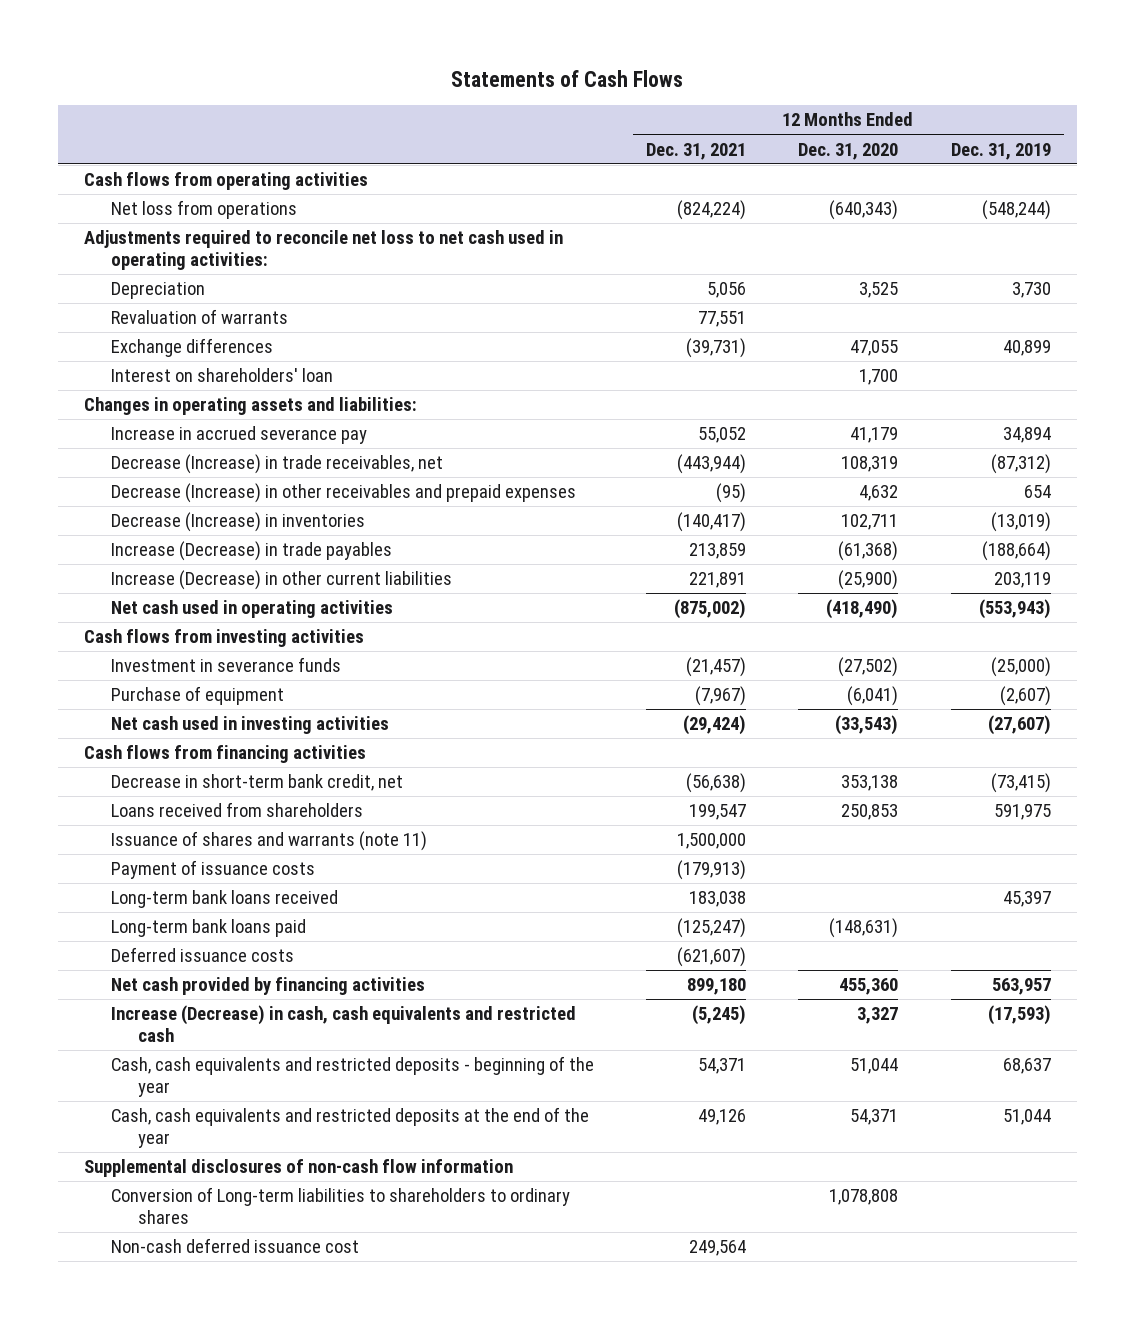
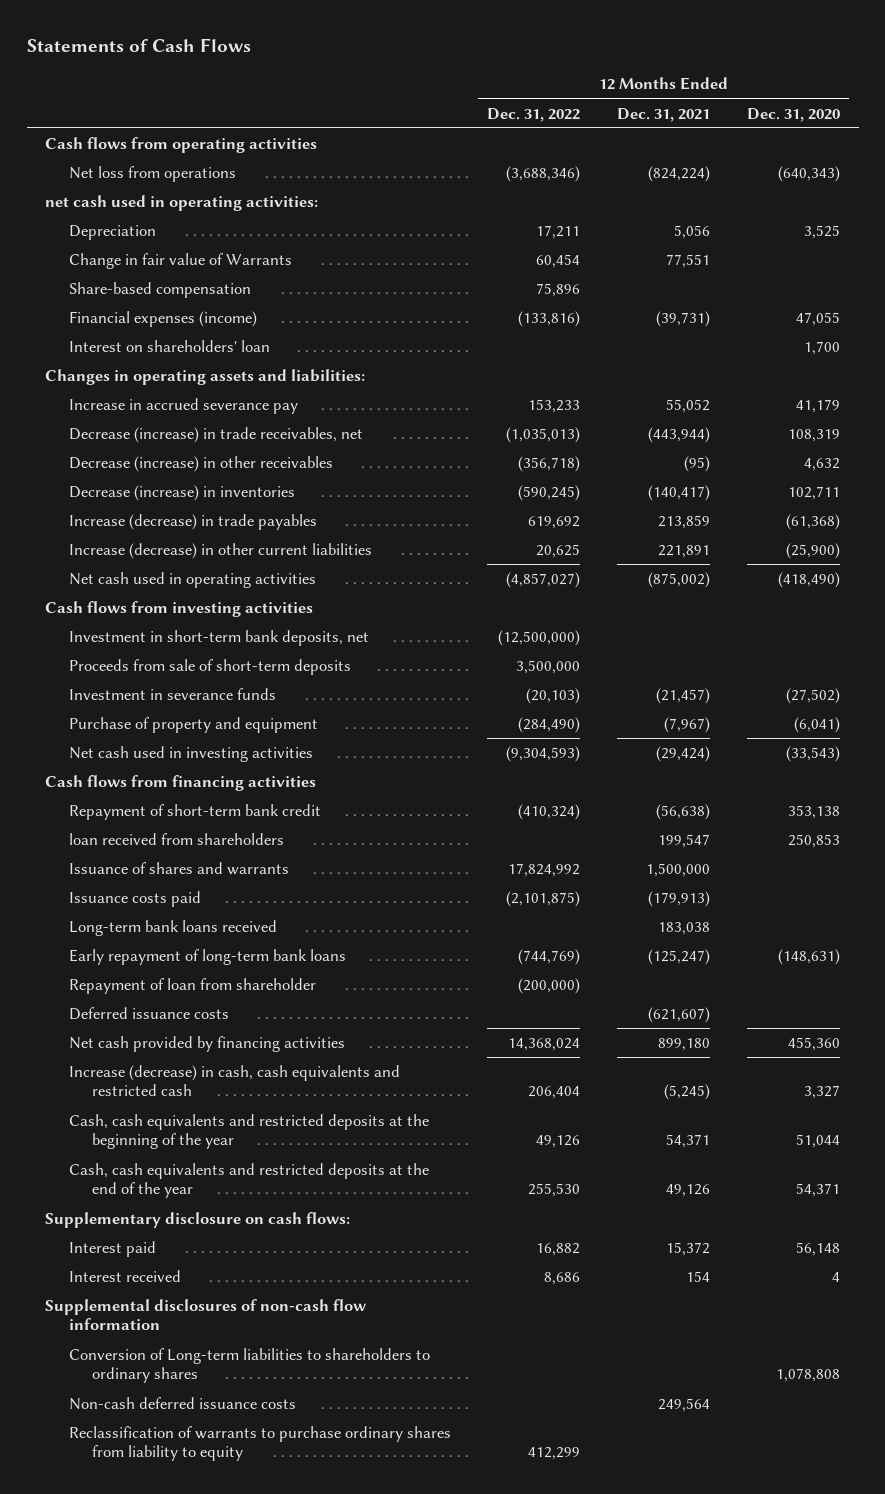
- | 12 Months Ended Dec. 31, 2021 | 12 Months Ended Dec. 31, 2020 | 12 Months Ended Dec. 31, 2019
+ | 12 Months Ended Dec. 31, 2022 | 12 Months Ended Dec. 31, 2021 | 12 Months Ended Dec. 31, 2020
- Adjustments required to reconcile net loss to net cash used in operating activities:
+ net cash used in operating activities:
- Revaluation of warrants | 77,551 | |
- Exchange differences | (39,731) | 47,055 | 40,899
+ Change in fair value of Warrants | 60,454 | 77,551 |
+ Share-based compensation | 75,896 | |
+ Financial expenses (income) | (133,816) | (39,731) | 47,055
- Decrease (Increase) in trade receivables, net | (443,944) | 108,319 | (87,312)
- Decrease (Increase) in other receivables and prepaid expenses | (95) | 4,632 | 654
- Decrease (Increase) in inventories | (140,417) | 102,711 | (13,019)
- Increase (Decrease) in trade payables | 213,859 | (61,368) | (188,664)
- Increase (Decrease) in other current liabilities | 221,891 | (25,900) | 203,119
+ Decrease (increase) in trade receivables, net | (1,035,013) | (443,944) | 108,319
+ Decrease (increase) in other receivables | (356,718) | (95) | 4,632
+ Decrease (increase) in inventories | (590,245) | (140,417) | 102,711
+ Increase (decrease) in trade payables | 619,692 | 213,859 | (61,368)
+ Increase (decrease) in other current liabilities | 20,625 | 221,891 | (25,900)
+ Investment in short-term bank deposits, net | (12,500,000) | |
+ Proceeds from sale of short-term deposits | 3,500,000 | |
- Purchase of equipment | (7,967) | (6,041) | (2,607)
+ Purchase of property and equipment | (284,490) | (7,967) | (6,041)
- Decrease in short-term bank credit, net | (56,638) | 353,138 | (73,415)
- Loans received from shareholders | 199,547 | 250,853 | 591,975
- Issuance of shares and warrants (note 11) | 1,500,000 | |
- Payment of issuance costs | (179,913) | |
+ Repayment of short-term bank credit | (410,324) | (56,638) | 353,138
+ loan received from shareholders | | 199,547 | 250,853
+ Issuance of shares and warrants | 17,824,992 | 1,500,000 |
+ Issuance costs paid | (2,101,875) | (179,913) |
- Long-term bank loans paid | (125,247) | (148,631) |
+ Early repayment of long-term bank loans | (744,769) | (125,247) | (148,631)
+ Repayment of loan from shareholder | (200,000) | |
- Increase (Decrease) in cash, cash equivalents and restricted cash | (5,245) | 3,327 | (17,593)
- Cash, cash equivalents and restricted deposits - beginning of the year | 54,371 | 51,044 | 68,637
+ Increase (decrease) in cash, cash equivalents and restricted cash | 206,404 | (5,245) | 3,327
+ Cash, cash equivalents and restricted deposits at the beginning of the year | 49,126 | 54,371 | 51,044
+ Supplementary disclosure on cash flows:
+ Interest paid | 16,882 | 15,372 | 56,148
+ Interest received | 8,686 | 154 | 4
- Non-cash deferred issuance cost | 249,564 | |
+ Non-cash deferred issuance costs | | 249,564 |
+ Reclassification of warrants to purchase ordinary shares from liability to equity | 412,299 | |

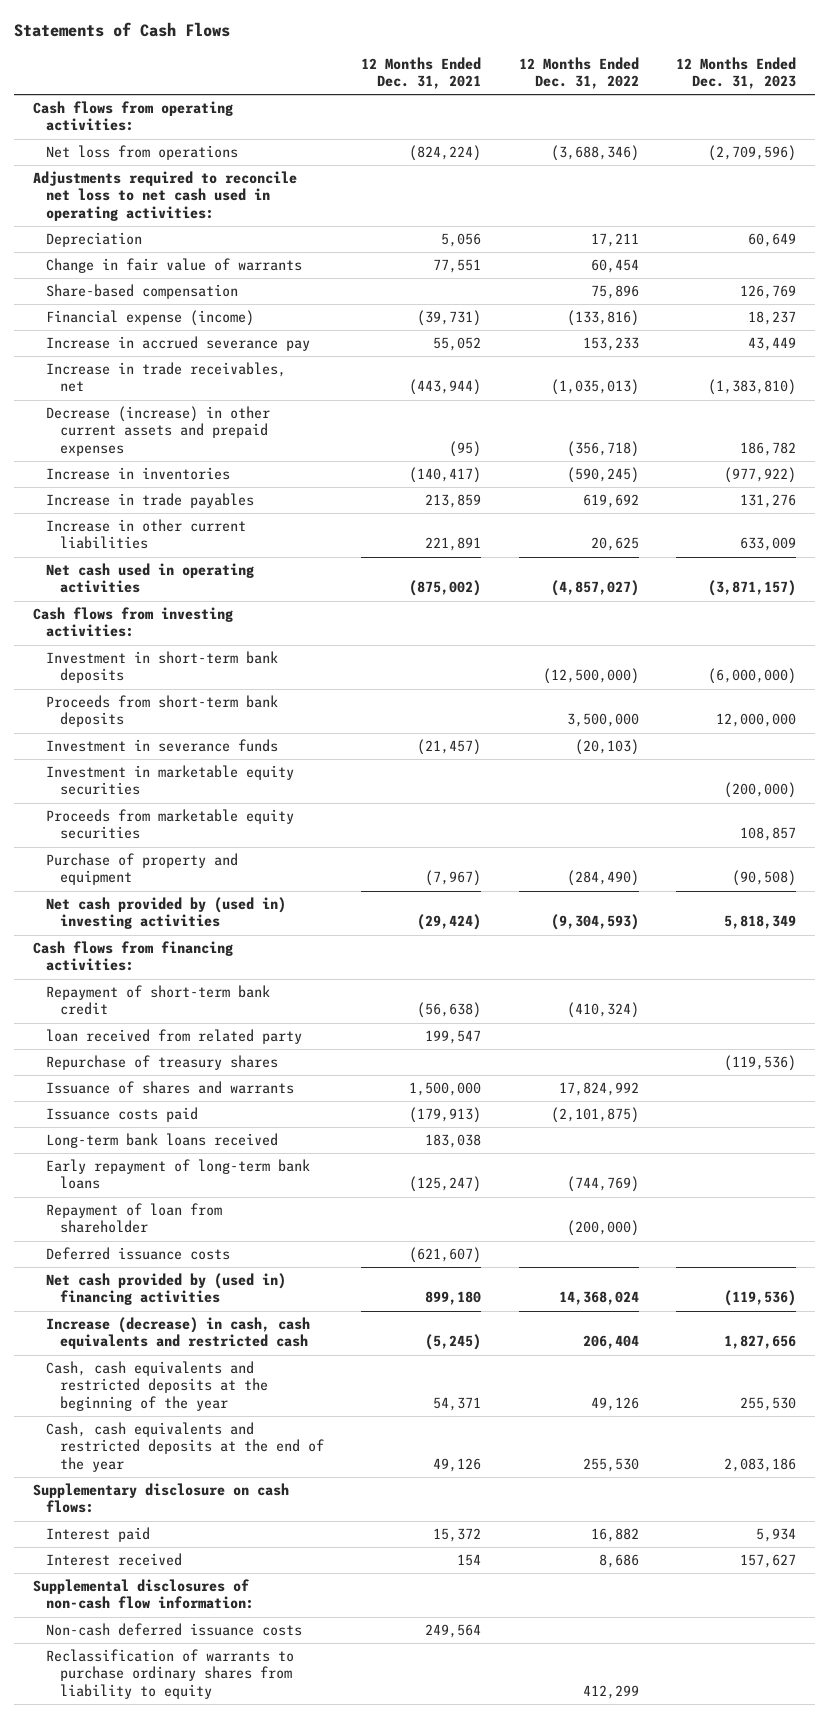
- | 12 Months Ended Dec. 31, 2022 | 12 Months Ended Dec. 31, 2021 | 12 Months Ended Dec. 31, 2020
+ | 12 Months Ended Dec. 31, 2021 | 12 Months Ended Dec. 31, 2022 | 12 Months Ended Dec. 31, 2023
- Cash flows from operating activities
+ Cash flows from operating activities:
- net cash used in operating activities:
+ Adjustments required to reconcile net loss to net cash used in operating activities:
- Change in fair value of Warrants | 60,454 | 77,551 |
+ Change in fair value of warrants | 77,551 | 60,454 |
- Financial expenses (income) | (133,816) | (39,731) | 47,055
- Interest on shareholders' loan | | | 1,700
- Changes in operating assets and liabilities:
+ Financial expense (income) | (39,731) | (133,816) | 18,237
- Decrease (increase) in trade receivables, net | (1,035,013) | (443,944) | 108,319
- Decrease (increase) in other receivables | (356,718) | (95) | 4,632
- Decrease (increase) in inventories | (590,245) | (140,417) | 102,711
- Increase (decrease) in trade payables | 619,692 | 213,859 | (61,368)
- Increase (decrease) in other current liabilities | 20,625 | 221,891 | (25,900)
+ Increase in trade receivables, net | (443,944) | (1,035,013) | (1,383,810)
+ Decrease (increase) in other current assets and prepaid expenses | (95) | (356,718) | 186,782
+ Increase in inventories | (140,417) | (590,245) | (977,922)
+ Increase in trade payables | 213,859 | 619,692 | 131,276
+ Increase in other current liabilities | 221,891 | 20,625 | 633,009
- Cash flows from investing activities
- Investment in short-term bank deposits, net | (12,500,000) | |
- Proceeds from sale of short-term deposits | 3,500,000 | |
+ Cash flows from investing activities:
+ Investment in short-term bank deposits | | (12,500,000) | (6,000,000)
+ Proceeds from short-term bank deposits | | 3,500,000 | 12,000,000
+ Investment in marketable equity securities | | | (200,000)
+ Proceeds from marketable equity securities | | | 108,857
- Net cash used in investing activities | (9,304,593) | (29,424) | (33,543)
- Cash flows from financing activities
+ Net cash provided by (used in) investing activities | (29,424) | (9,304,593) | 5,818,349
+ Cash flows from financing activities:
- loan received from shareholders | | 199,547 | 250,853
+ loan received from related party | 199,547 | |
+ Repurchase of treasury shares | | | (119,536)
- Net cash provided by financing activities | 14,368,024 | 899,180 | 455,360
+ Net cash provided by (used in) financing activities | 899,180 | 14,368,024 | (119,536)
- Supplemental disclosures of non-cash flow information
- Conversion of Long-term liabilities to shareholders to ordinary shares | | | 1,078,808
+ Supplemental disclosures of non-cash flow information:

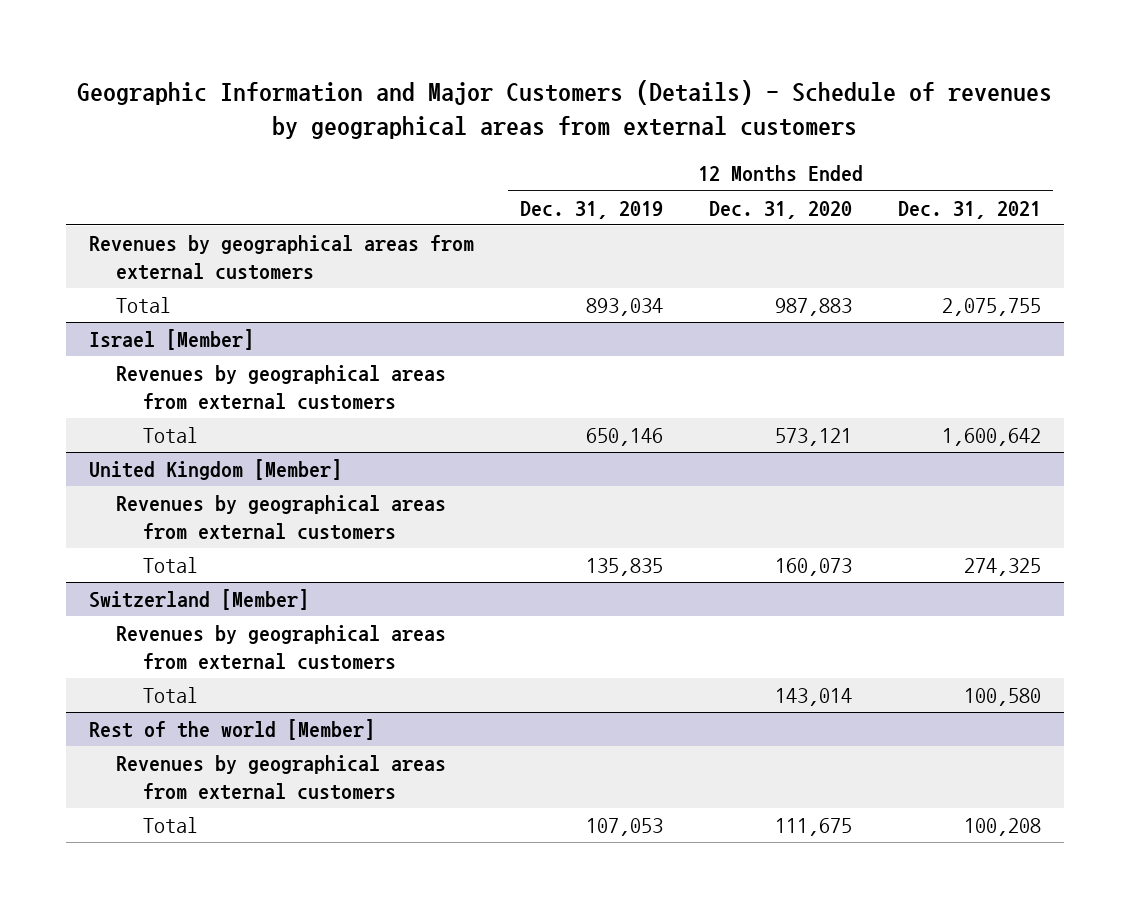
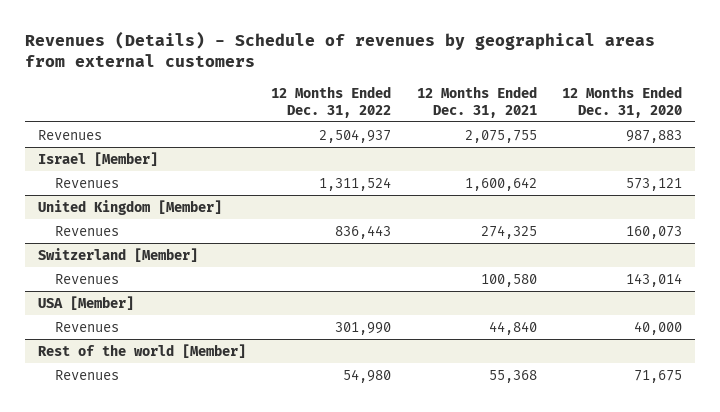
- Geographic Information and Major Customers (Details) - Schedule of revenues by geographical areas from external customers
+ Revenues (Details) - Schedule of revenues by geographical areas from external customers
- | 12 Months Ended Dec. 31, 2019 | 12 Months Ended Dec. 31, 2020 | 12 Months Ended Dec. 31, 2021
+ | 12 Months Ended Dec. 31, 2022 | 12 Months Ended Dec. 31, 2021 | 12 Months Ended Dec. 31, 2020
- Revenues by geographical areas from external customers
- Total | 893,034 | 987,883 | 2,075,755
+ Revenues | 2,504,937 | 2,075,755 | 987,883
@ Israel [Member]
- Revenues by geographical areas from external customers
- Total | 650,146 | 573,121 | 1,600,642
+ Revenues | 1,311,524 | 1,600,642 | 573,121
@ United Kingdom [Member]
- Revenues by geographical areas from external customers
- Total | 135,835 | 160,073 | 274,325
+ Revenues | 836,443 | 274,325 | 160,073
@ Switzerland [Member]
- Revenues by geographical areas from external customers
- Total | | 143,014 | 100,580
+ Revenues | | 100,580 | 143,014
+ USA [Member]
+ Revenues | 301,990 | 44,840 | 40,000
@ Rest of the world [Member]
- Revenues by geographical areas from external customers
- Total | 107,053 | 111,675 | 100,208
+ Revenues | 54,980 | 55,368 | 71,675

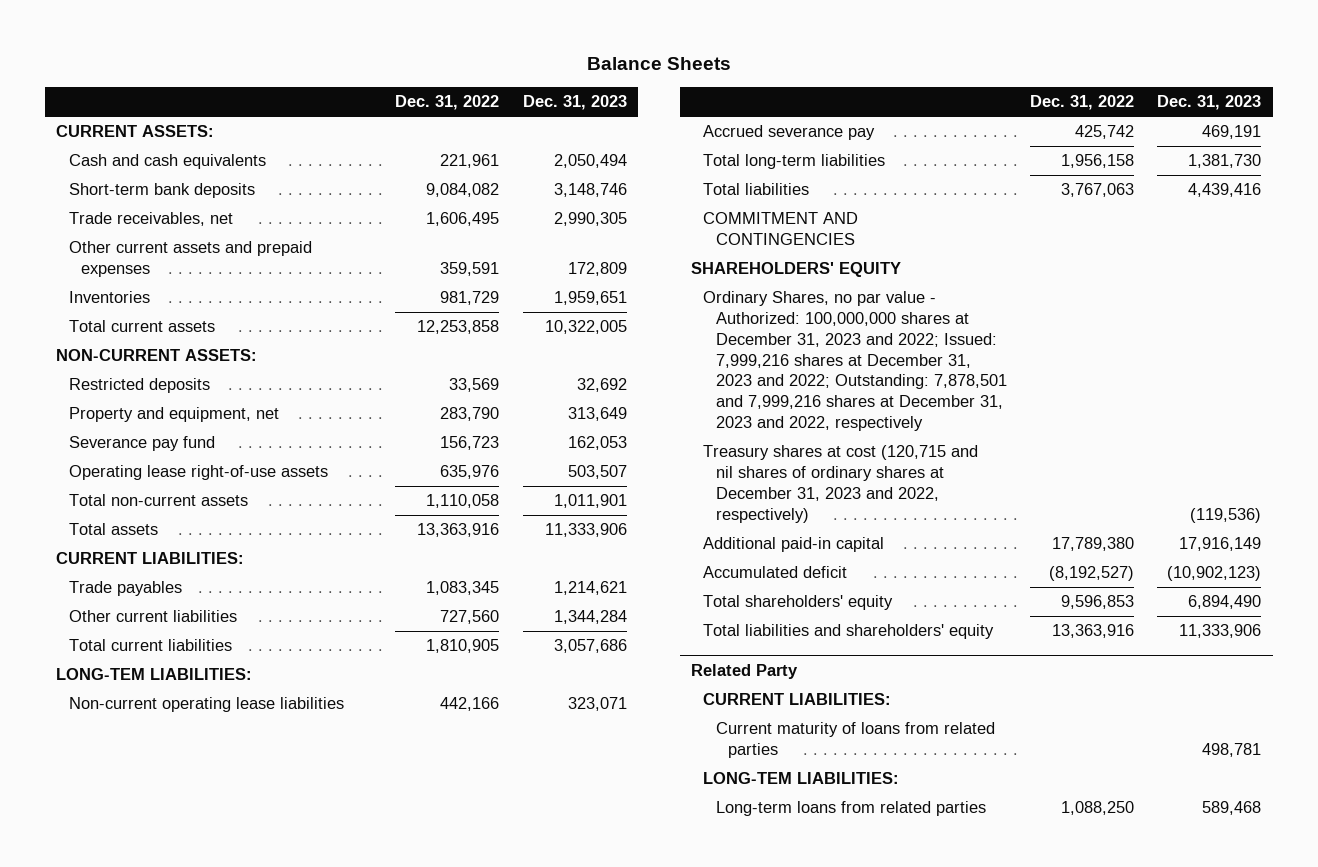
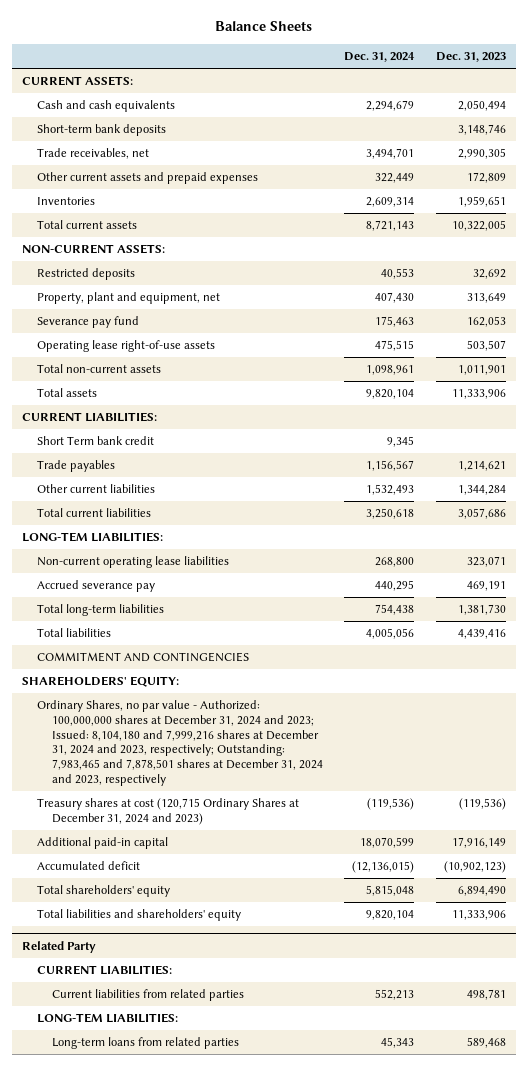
- | Dec. 31, 2022 | Dec. 31, 2023
+ | Dec. 31, 2024 | Dec. 31, 2023
- Property and equipment, net | 283,790 | 313,649
+ Property, plant and equipment, net | 407,430 | 313,649
+ Short Term bank credit | 9,345 |
- SHAREHOLDERS' EQUITY
- Ordinary Shares, no par value - Authorized: 100,000,000 shares at December 31, 2023 and 2022; Issued: 7,999,216 shares at December 31, 2023 and 2022; Outstanding: 7,878,501 and 7,999,216 shares at December 31, 2023 and 2022, respectively
- Treasury shares at cost (120,715 and nil shares of ordinary shares at December 31, 2023 and 2022, respectively) | | (119,536)
+ SHAREHOLDERS' EQUITY:
+ Ordinary Shares, no par value - Authorized: 100,000,000 shares at December 31, 2024 and 2023; Issued: 8,104,180 and 7,999,216 shares at December 31, 2024 and 2023, respectively; Outstanding: 7,983,465 and 7,878,501 shares at December 31, 2024 and 2023, respectively
+ Treasury shares at cost (120,715 Ordinary Shares at December 31, 2024 and 2023) | (119,536) | (119,536)
@ Related Party
- Current maturity of loans from related parties | | 498,781
+ Current liabilities from related parties | 552,213 | 498,781

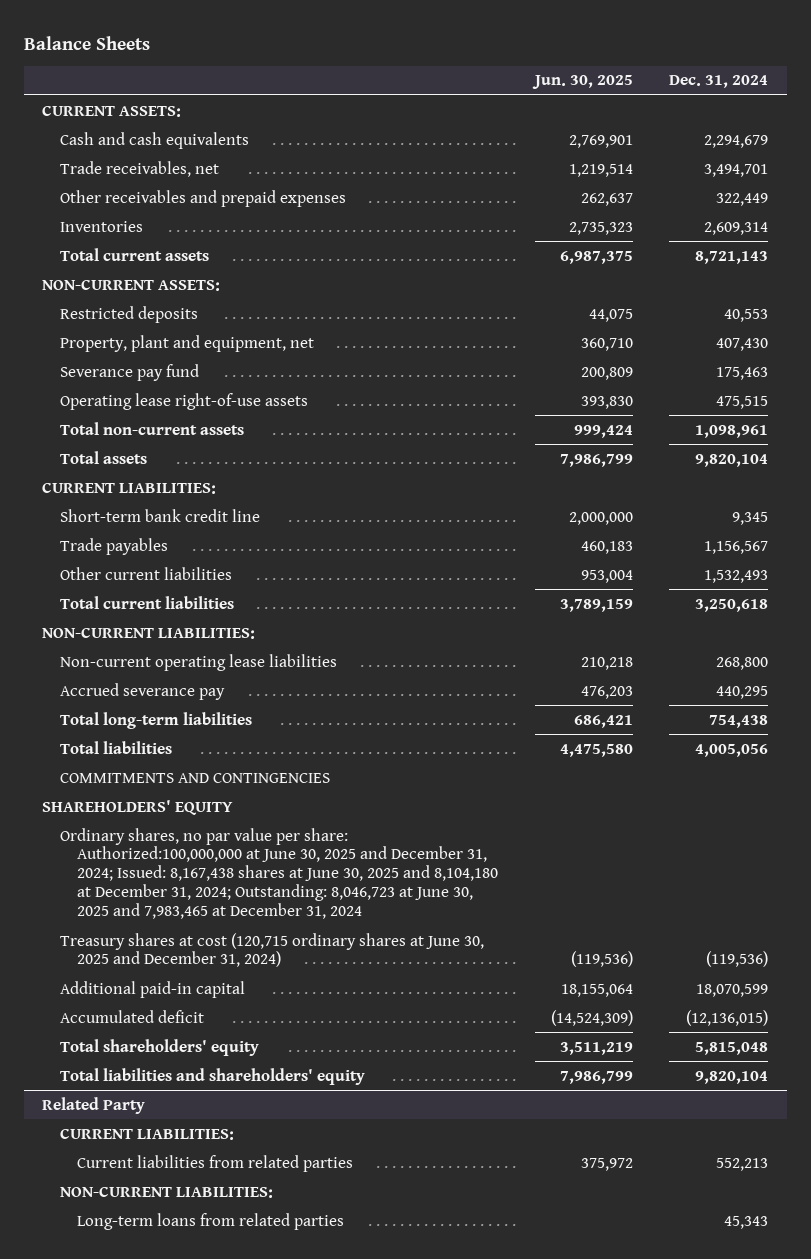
- | Dec. 31, 2024 | Dec. 31, 2023
+ | Jun. 30, 2025 | Dec. 31, 2024
- Short-term bank deposits | | 3,148,746
- Other current assets and prepaid expenses | 322,449 | 172,809
+ Other receivables and prepaid expenses | 262,637 | 322,449
- Short Term bank credit | 9,345 |
+ Short-term bank credit line | 2,000,000 | 9,345
- LONG-TEM LIABILITIES:
+ NON-CURRENT LIABILITIES:
- COMMITMENT AND CONTINGENCIES
- SHAREHOLDERS' EQUITY:
- Ordinary Shares, no par value - Authorized: 100,000,000 shares at December 31, 2024 and 2023; Issued: 8,104,180 and 7,999,216 shares at December 31, 2024 and 2023, respectively; Outstanding: 7,983,465 and 7,878,501 shares at December 31, 2024 and 2023, respectively
- Treasury shares at cost (120,715 Ordinary Shares at December 31, 2024 and 2023) | (119,536) | (119,536)
+ COMMITMENTS AND CONTINGENCIES
+ SHAREHOLDERS' EQUITY
+ Ordinary shares, no par value per share: Authorized:100,000,000 at June 30, 2025 and December 31, 2024; Issued: 8,167,438 shares at June 30, 2025 and 8,104,180 at December 31, 2024; Outstanding: 8,046,723 at June 30, 2025 and 7,983,465 at December 31, 2024
+ Treasury shares at cost (120,715 ordinary shares at June 30, 2025 and December 31, 2024) | (119,536) | (119,536)
@ Related Party
- LONG-TEM LIABILITIES:
+ NON-CURRENT LIABILITIES:

